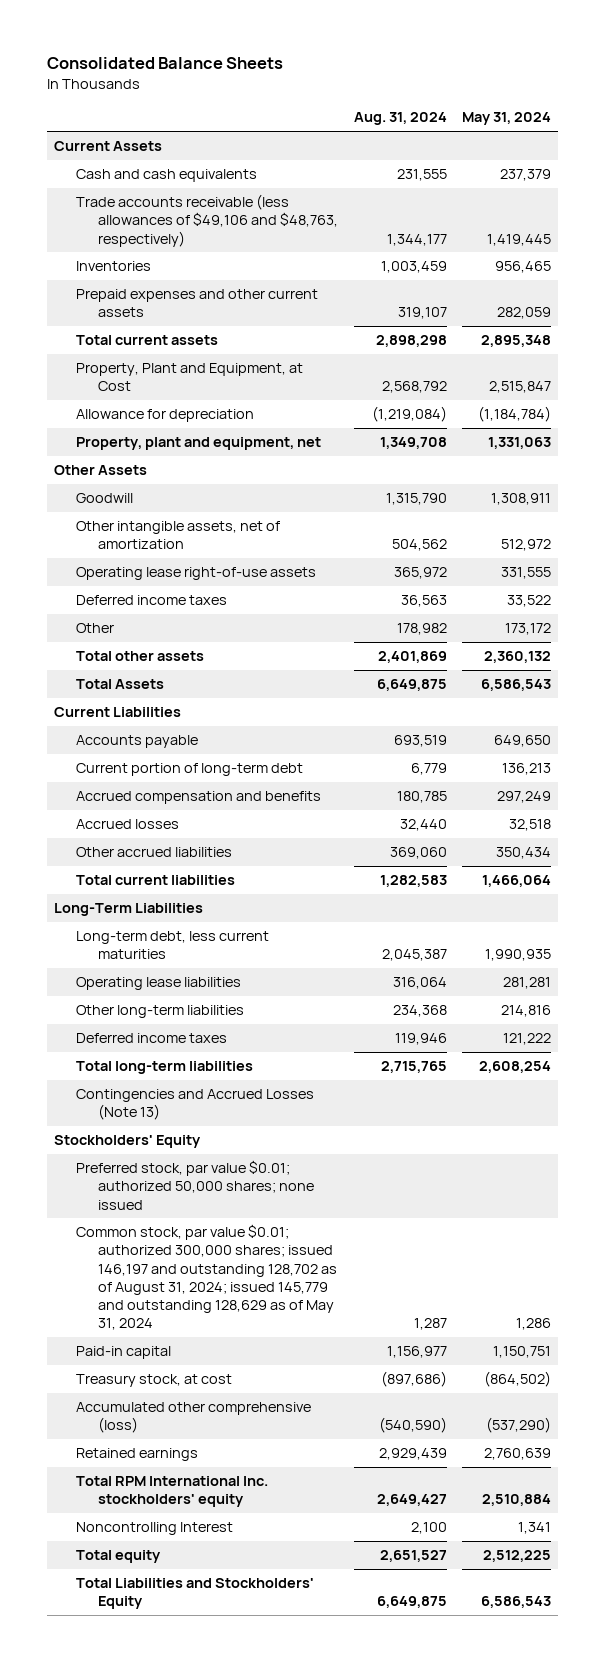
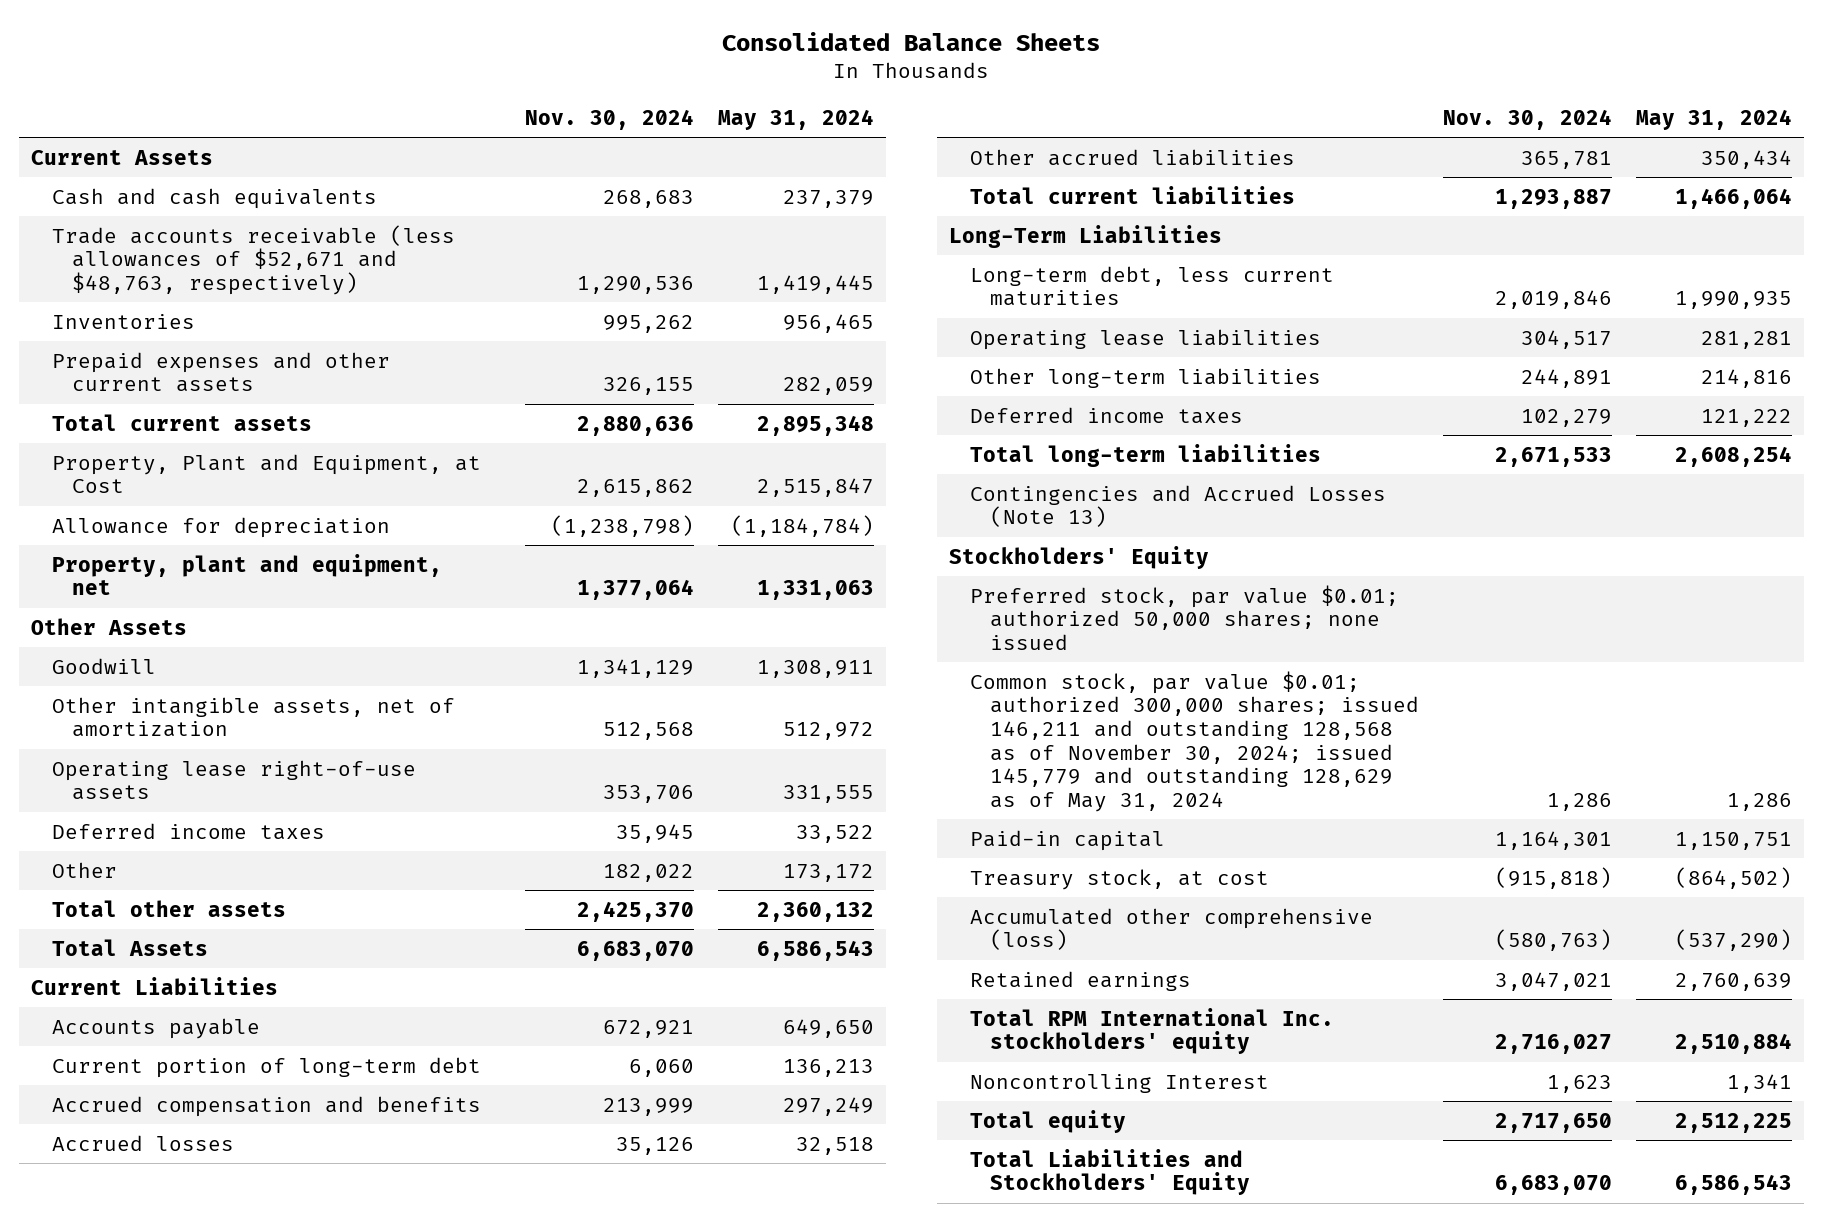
- | Aug. 31, 2024 | May 31, 2024
+ | Nov. 30, 2024 | May 31, 2024
- Trade accounts receivable (less allowances of $49,106 and $48,763, respectively) | 1,344,177 | 1,419,445
+ Trade accounts receivable (less allowances of $52,671 and $48,763, respectively) | 1,290,536 | 1,419,445
- Common stock, par value $0.01; authorized 300,000 shares; issued 146,197 and outstanding 128,702 as of August 31, 2024; issued 145,779 and outstanding 128,629 as of May 31, 2024 | 1,287 | 1,286
+ Common stock, par value $0.01; authorized 300,000 shares; issued 146,211 and outstanding 128,568 as of November 30, 2024; issued 145,779 and outstanding 128,629 as of May 31, 2024 | 1,286 | 1,286

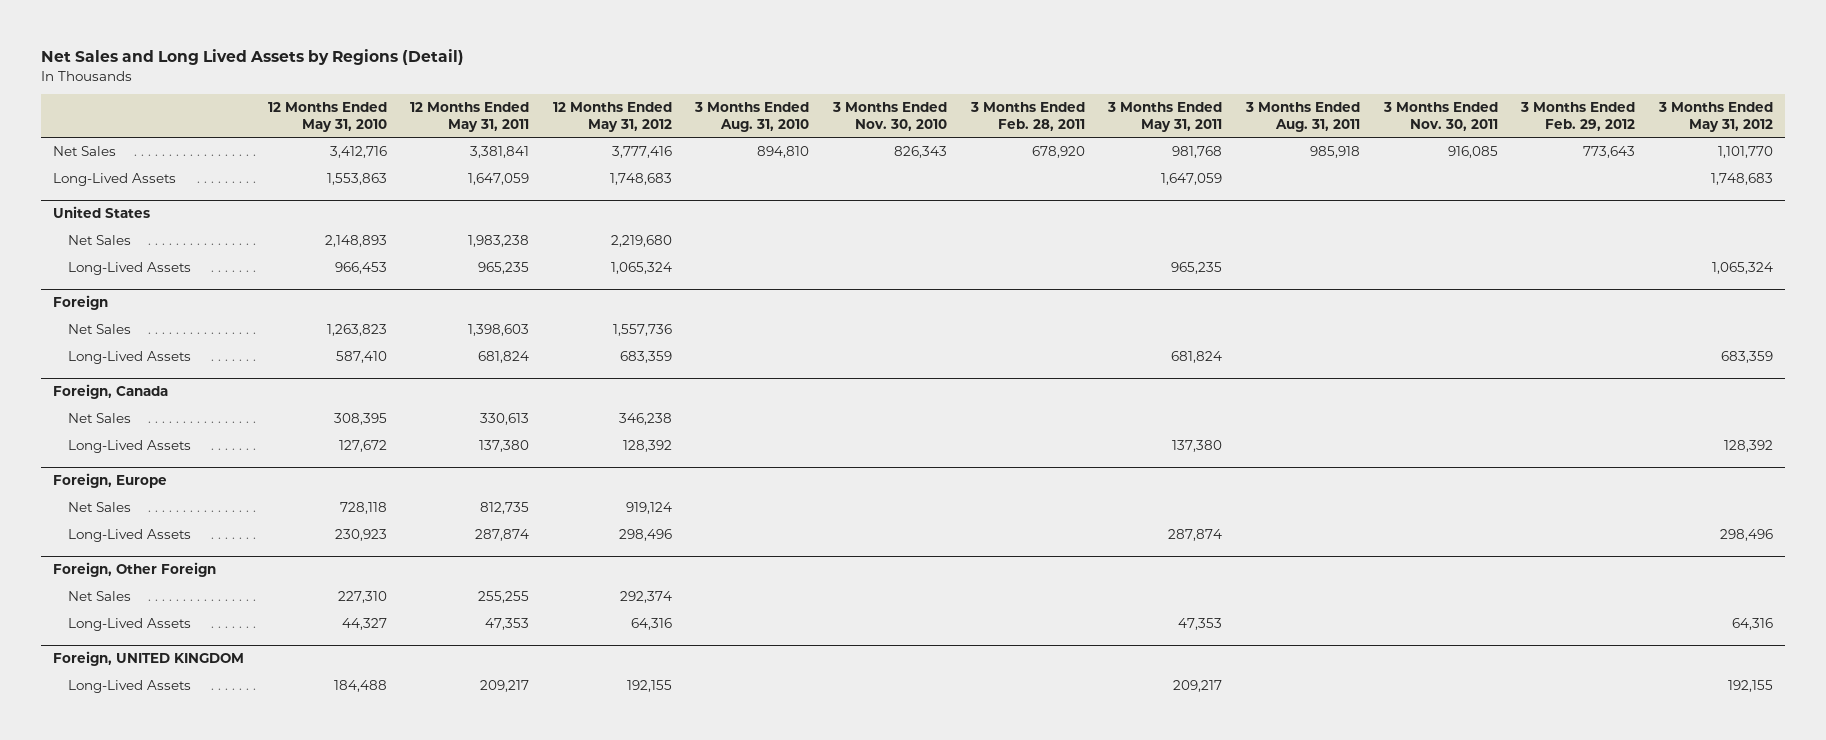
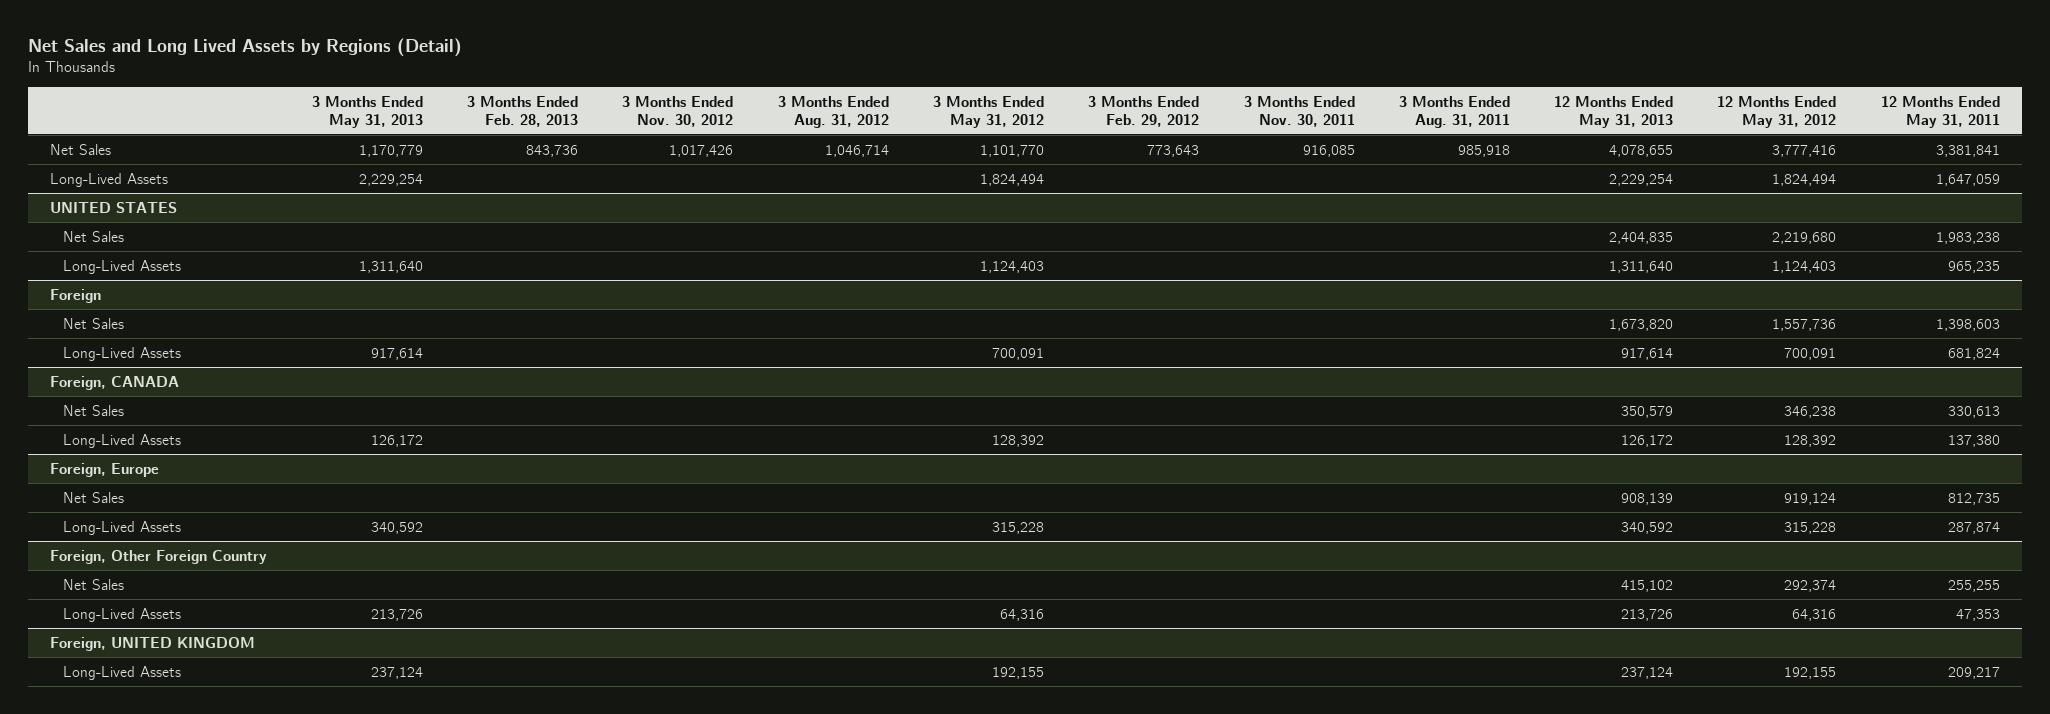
- | 12 Months Ended May 31, 2010 | 12 Months Ended May 31, 2011 | 12 Months Ended May 31, 2012 | 3 Months Ended Aug. 31, 2010 | 3 Months Ended Nov. 30, 2010 | 3 Months Ended Feb. 28, 2011 | 3 Months Ended May 31, 2011 | 3 Months Ended Aug. 31, 2011 | 3 Months Ended Nov. 30, 2011 | 3 Months Ended Feb. 29, 2012 | 3 Months Ended May 31, 2012
+ | 3 Months Ended May 31, 2013 | 3 Months Ended Feb. 28, 2013 | 3 Months Ended Nov. 30, 2012 | 3 Months Ended Aug. 31, 2012 | 3 Months Ended May 31, 2012 | 3 Months Ended Feb. 29, 2012 | 3 Months Ended Nov. 30, 2011 | 3 Months Ended Aug. 31, 2011 | 12 Months Ended May 31, 2013 | 12 Months Ended May 31, 2012 | 12 Months Ended May 31, 2011
- Long-Lived Assets | 1,553,863 | 1,647,059 | 1,748,683 | | | | 1,647,059 | | | | 1,748,683
- United States
+ Long-Lived Assets | 2,229,254 | | | | 1,824,494 | | | | 2,229,254 | 1,824,494 | 1,647,059
+ UNITED STATES
- Long-Lived Assets | 966,453 | 965,235 | 1,065,324 | | | | 965,235 | | | | 1,065,324
+ Long-Lived Assets | 1,311,640 | | | | 1,124,403 | | | | 1,311,640 | 1,124,403 | 965,235
@ Foreign
- Long-Lived Assets | 587,410 | 681,824 | 683,359 | | | | 681,824 | | | | 683,359
- Foreign, Canada
@ Foreign
+ Long-Lived Assets | 917,614 | | | | 700,091 | | | | 917,614 | 700,091 | 681,824
+ Foreign, CANADA
@ Foreign, Europe
- Long-Lived Assets | 230,923 | 287,874 | 298,496 | | | | 287,874 | | | | 298,496
- Foreign, Other Foreign
@ Foreign, Europe
+ Long-Lived Assets | 340,592 | | | | 315,228 | | | | 340,592 | 315,228 | 287,874
+ Foreign, Other Foreign Country

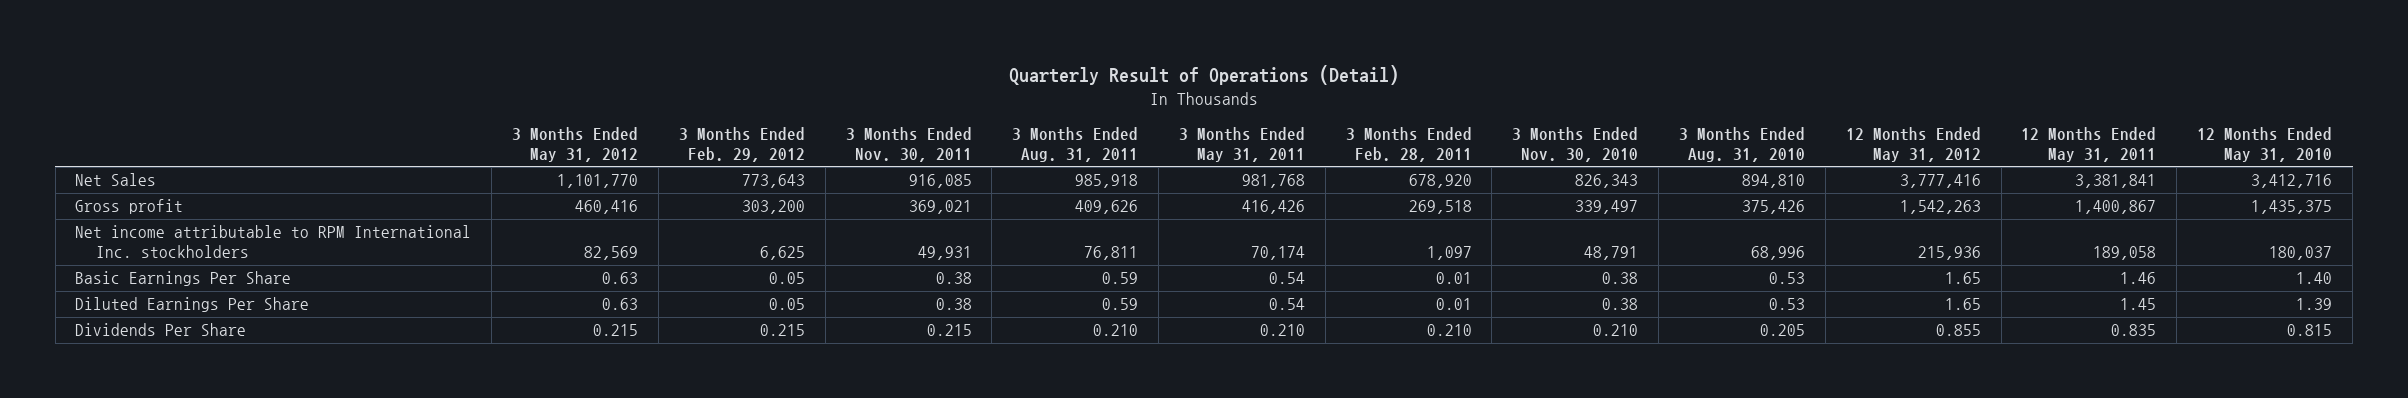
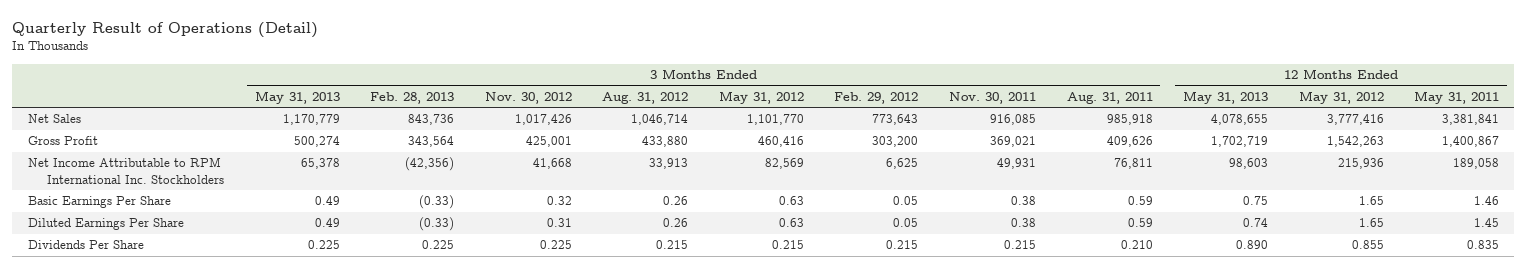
- | 3 Months Ended May 31, 2012 | 3 Months Ended Feb. 29, 2012 | 3 Months Ended Nov. 30, 2011 | 3 Months Ended Aug. 31, 2011 | 3 Months Ended May 31, 2011 | 3 Months Ended Feb. 28, 2011 | 3 Months Ended Nov. 30, 2010 | 3 Months Ended Aug. 31, 2010 | 12 Months Ended May 31, 2012 | 12 Months Ended May 31, 2011 | 12 Months Ended May 31, 2010
+ | 3 Months Ended May 31, 2013 | 3 Months Ended Feb. 28, 2013 | 3 Months Ended Nov. 30, 2012 | 3 Months Ended Aug. 31, 2012 | 3 Months Ended May 31, 2012 | 3 Months Ended Feb. 29, 2012 | 3 Months Ended Nov. 30, 2011 | 3 Months Ended Aug. 31, 2011 | 12 Months Ended May 31, 2013 | 12 Months Ended May 31, 2012 | 12 Months Ended May 31, 2011
- Gross profit | 460,416 | 303,200 | 369,021 | 409,626 | 416,426 | 269,518 | 339,497 | 375,426 | 1,542,263 | 1,400,867 | 1,435,375
- Net income attributable to RPM International Inc. stockholders | 82,569 | 6,625 | 49,931 | 76,811 | 70,174 | 1,097 | 48,791 | 68,996 | 215,936 | 189,058 | 180,037
+ Gross Profit | 500,274 | 343,564 | 425,001 | 433,880 | 460,416 | 303,200 | 369,021 | 409,626 | 1,702,719 | 1,542,263 | 1,400,867
+ Net Income Attributable to RPM International Inc. Stockholders | 65,378 | (42,356) | 41,668 | 33,913 | 82,569 | 6,625 | 49,931 | 76,811 | 98,603 | 215,936 | 189,058

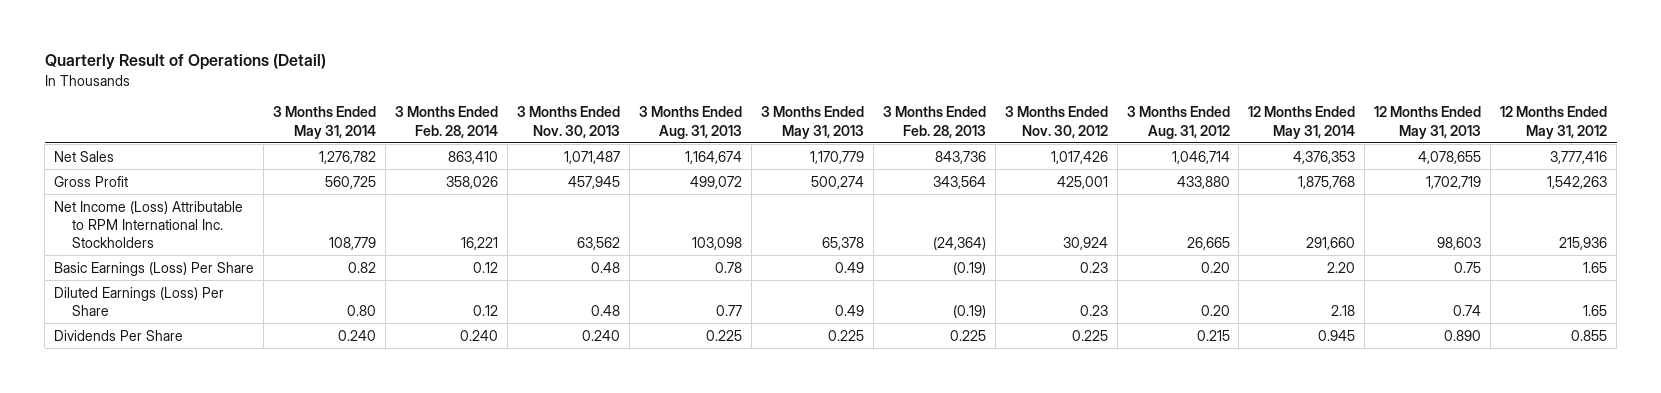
- | 3 Months Ended May 31, 2013 | 3 Months Ended Feb. 28, 2013 | 3 Months Ended Nov. 30, 2012 | 3 Months Ended Aug. 31, 2012 | 3 Months Ended May 31, 2012 | 3 Months Ended Feb. 29, 2012 | 3 Months Ended Nov. 30, 2011 | 3 Months Ended Aug. 31, 2011 | 12 Months Ended May 31, 2013 | 12 Months Ended May 31, 2012 | 12 Months Ended May 31, 2011
+ | 3 Months Ended May 31, 2014 | 3 Months Ended Feb. 28, 2014 | 3 Months Ended Nov. 30, 2013 | 3 Months Ended Aug. 31, 2013 | 3 Months Ended May 31, 2013 | 3 Months Ended Feb. 28, 2013 | 3 Months Ended Nov. 30, 2012 | 3 Months Ended Aug. 31, 2012 | 12 Months Ended May 31, 2014 | 12 Months Ended May 31, 2013 | 12 Months Ended May 31, 2012
- Net Income Attributable to RPM International Inc. Stockholders | 65,378 | (42,356) | 41,668 | 33,913 | 82,569 | 6,625 | 49,931 | 76,811 | 98,603 | 215,936 | 189,058
- Basic Earnings Per Share | 0.49 | (0.33) | 0.32 | 0.26 | 0.63 | 0.05 | 0.38 | 0.59 | 0.75 | 1.65 | 1.46
- Diluted Earnings Per Share | 0.49 | (0.33) | 0.31 | 0.26 | 0.63 | 0.05 | 0.38 | 0.59 | 0.74 | 1.65 | 1.45
+ Net Income (Loss) Attributable to RPM International Inc. Stockholders | 108,779 | 16,221 | 63,562 | 103,098 | 65,378 | (24,364) | 30,924 | 26,665 | 291,660 | 98,603 | 215,936
+ Basic Earnings (Loss) Per Share | 0.82 | 0.12 | 0.48 | 0.78 | 0.49 | (0.19) | 0.23 | 0.20 | 2.20 | 0.75 | 1.65
+ Diluted Earnings (Loss) Per Share | 0.80 | 0.12 | 0.48 | 0.77 | 0.49 | (0.19) | 0.23 | 0.20 | 2.18 | 0.74 | 1.65

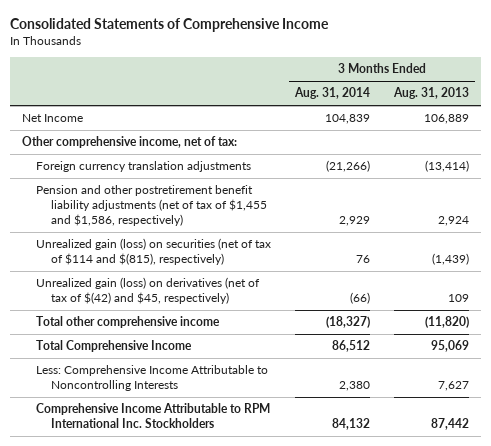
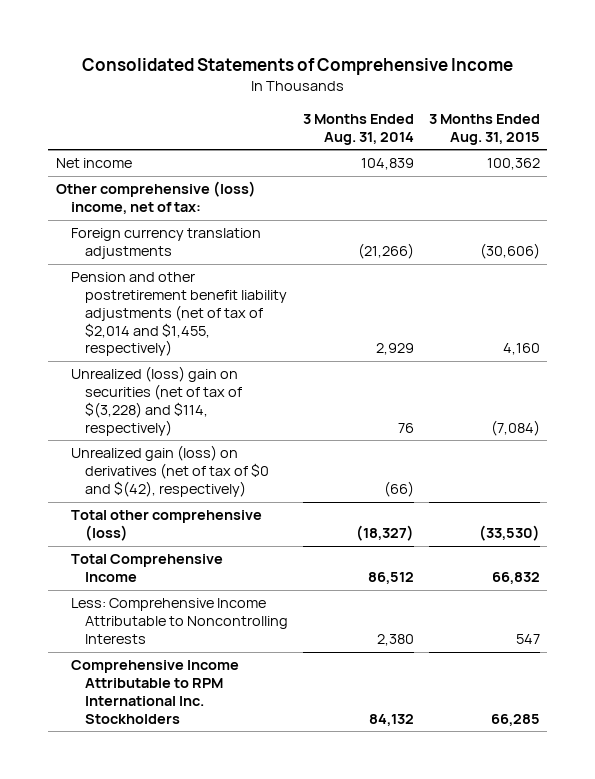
- | 3 Months Ended Aug. 31, 2014 | 3 Months Ended Aug. 31, 2013
+ | 3 Months Ended Aug. 31, 2014 | 3 Months Ended Aug. 31, 2015
- Net Income | 104,839 | 106,889
- Other comprehensive income, net of tax:
+ Net income | 104,839 | 100,362
+ Other comprehensive (loss) income, net of tax:
- Pension and other postretirement benefit liability adjustments (net of tax of $1,455 and $1,586, respectively) | 2,929 | 2,924
- Unrealized gain (loss) on securities (net of tax of $114 and $(815), respectively) | 76 | (1,439)
- Unrealized gain (loss) on derivatives (net of tax of $(42) and $45, respectively) | (66) | 109
- Total other comprehensive income | (18,327) | (11,820)
+ Pension and other postretirement benefit liability adjustments (net of tax of $2,014 and $1,455, respectively) | 2,929 | 4,160
+ Unrealized (loss) gain on securities (net of tax of $(3,228) and $114, respectively) | 76 | (7,084)
+ Unrealized gain (loss) on derivatives (net of tax of $0 and $(42), respectively) | (66) |
+ Total other comprehensive (loss) | (18,327) | (33,530)

